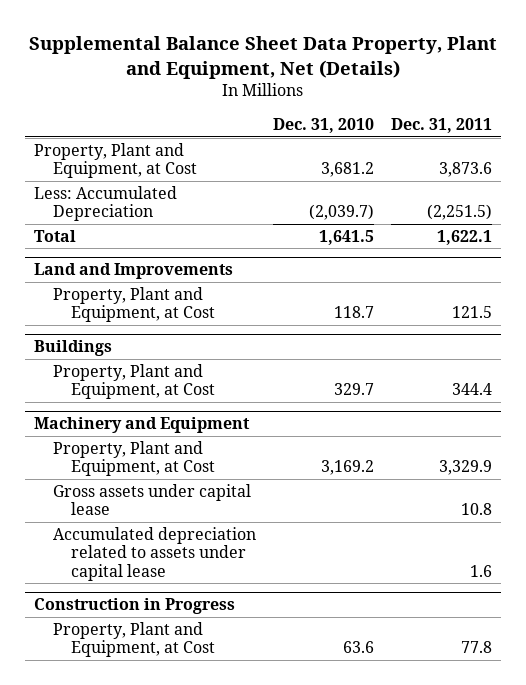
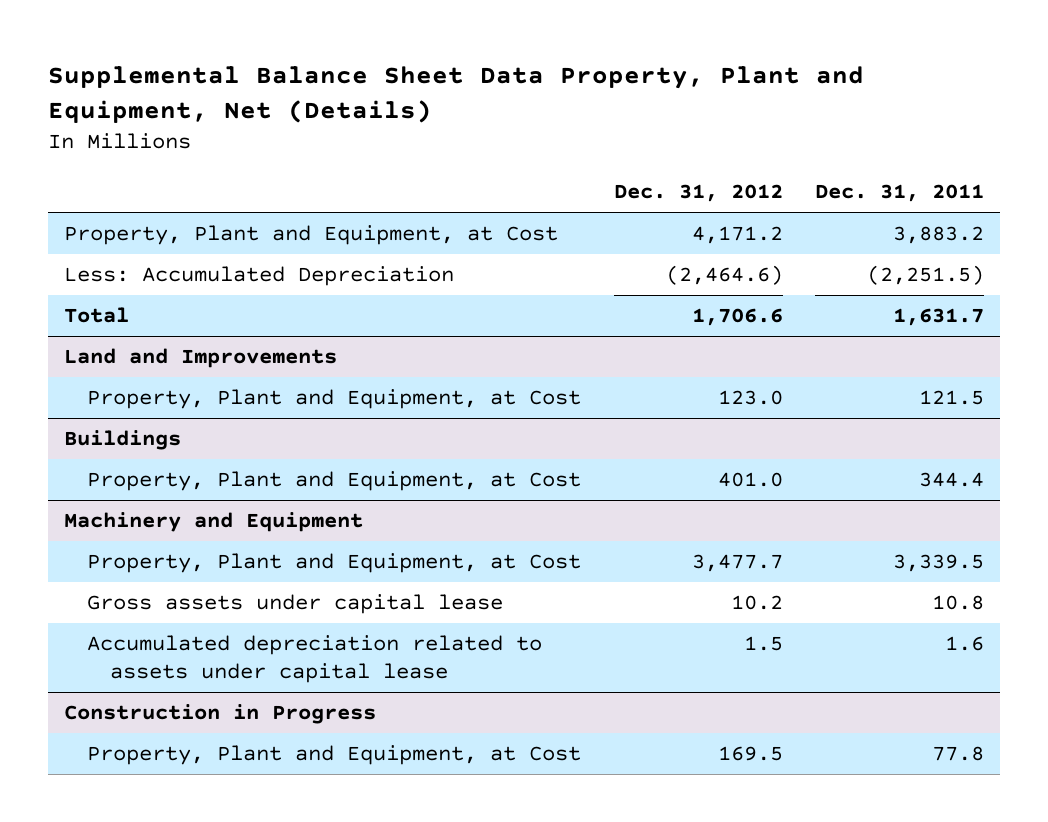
- | Dec. 31, 2010 | Dec. 31, 2011
+ | Dec. 31, 2012 | Dec. 31, 2011
- Property, Plant and Equipment, at Cost | 3,681.2 | 3,873.6
+ Property, Plant and Equipment, at Cost | 4,171.2 | 3,883.2
- Total | 1,641.5 | 1,622.1
+ Total | 1,706.6 | 1,631.7
@ Machinery and Equipment
- Property, Plant and Equipment, at Cost | 3,169.2 | 3,329.9
+ Property, Plant and Equipment, at Cost | 3,477.7 | 3,339.5

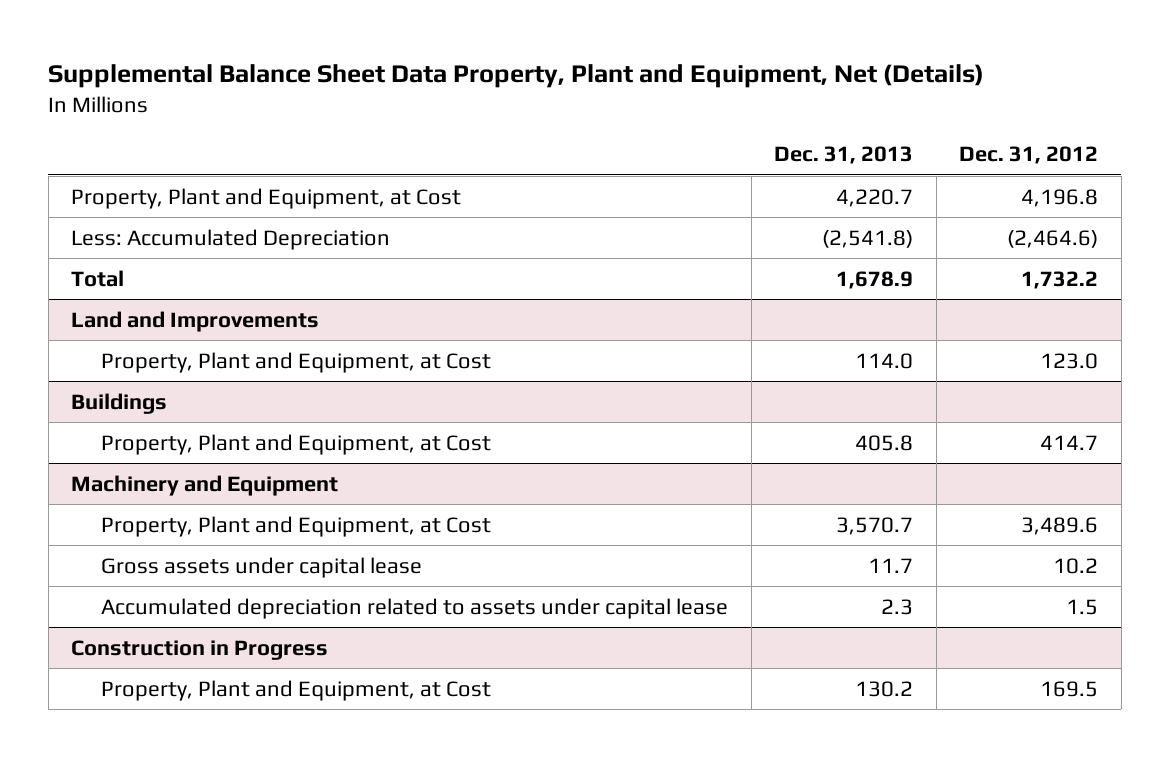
- | Dec. 31, 2012 | Dec. 31, 2011
+ | Dec. 31, 2013 | Dec. 31, 2012
- Property, Plant and Equipment, at Cost | 4,171.2 | 3,883.2
+ Property, Plant and Equipment, at Cost | 4,220.7 | 4,196.8
- Total | 1,706.6 | 1,631.7
+ Total | 1,678.9 | 1,732.2
@ Buildings
- Property, Plant and Equipment, at Cost | 401.0 | 344.4
+ Property, Plant and Equipment, at Cost | 405.8 | 414.7
@ Machinery and Equipment
- Property, Plant and Equipment, at Cost | 3,477.7 | 3,339.5
+ Property, Plant and Equipment, at Cost | 3,570.7 | 3,489.6

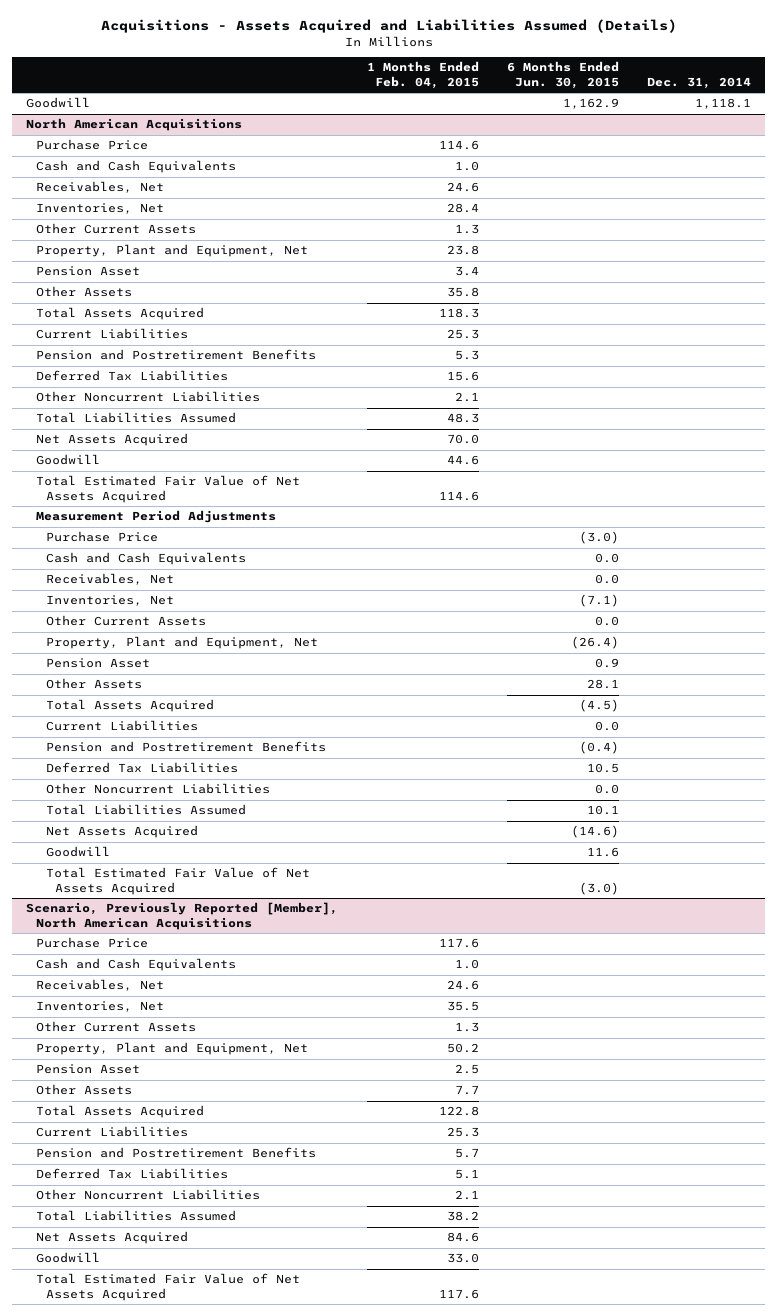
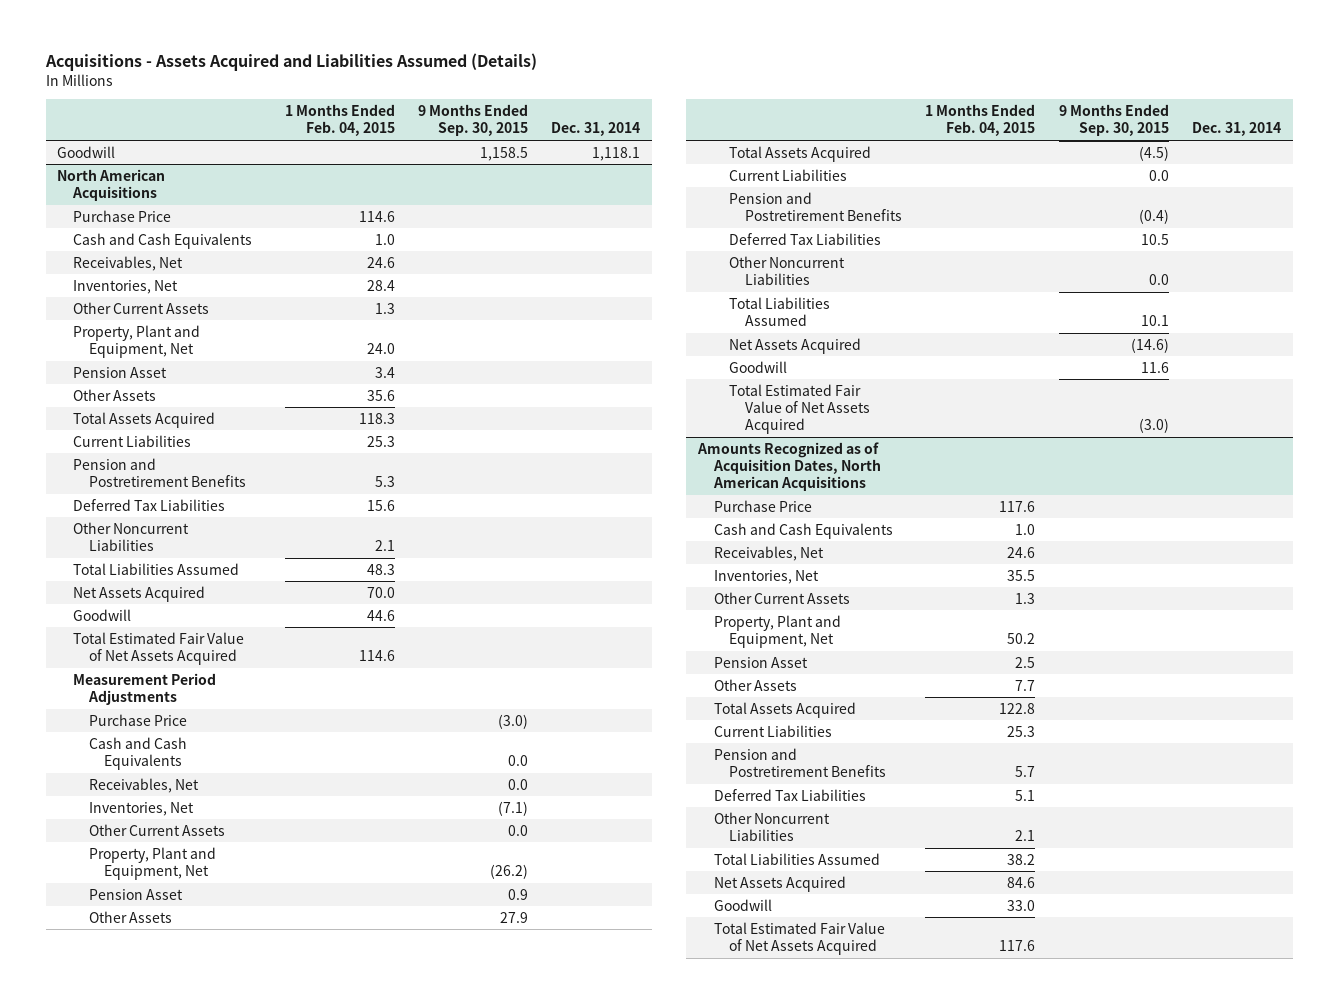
- | 1 Months Ended Feb. 04, 2015 | 6 Months Ended Jun. 30, 2015 | Dec. 31, 2014
+ | 1 Months Ended Feb. 04, 2015 | 9 Months Ended Sep. 30, 2015 | Dec. 31, 2014
@ North American Acquisitions
- Property, Plant and Equipment, Net | 23.8 | |
+ Property, Plant and Equipment, Net | 24.0 | |
- Other Assets | 35.8 | |
+ Other Assets | 35.6 | |
- Scenario, Previously Reported [Member], North American Acquisitions
+ Amounts Recognized as of Acquisition Dates, North American Acquisitions

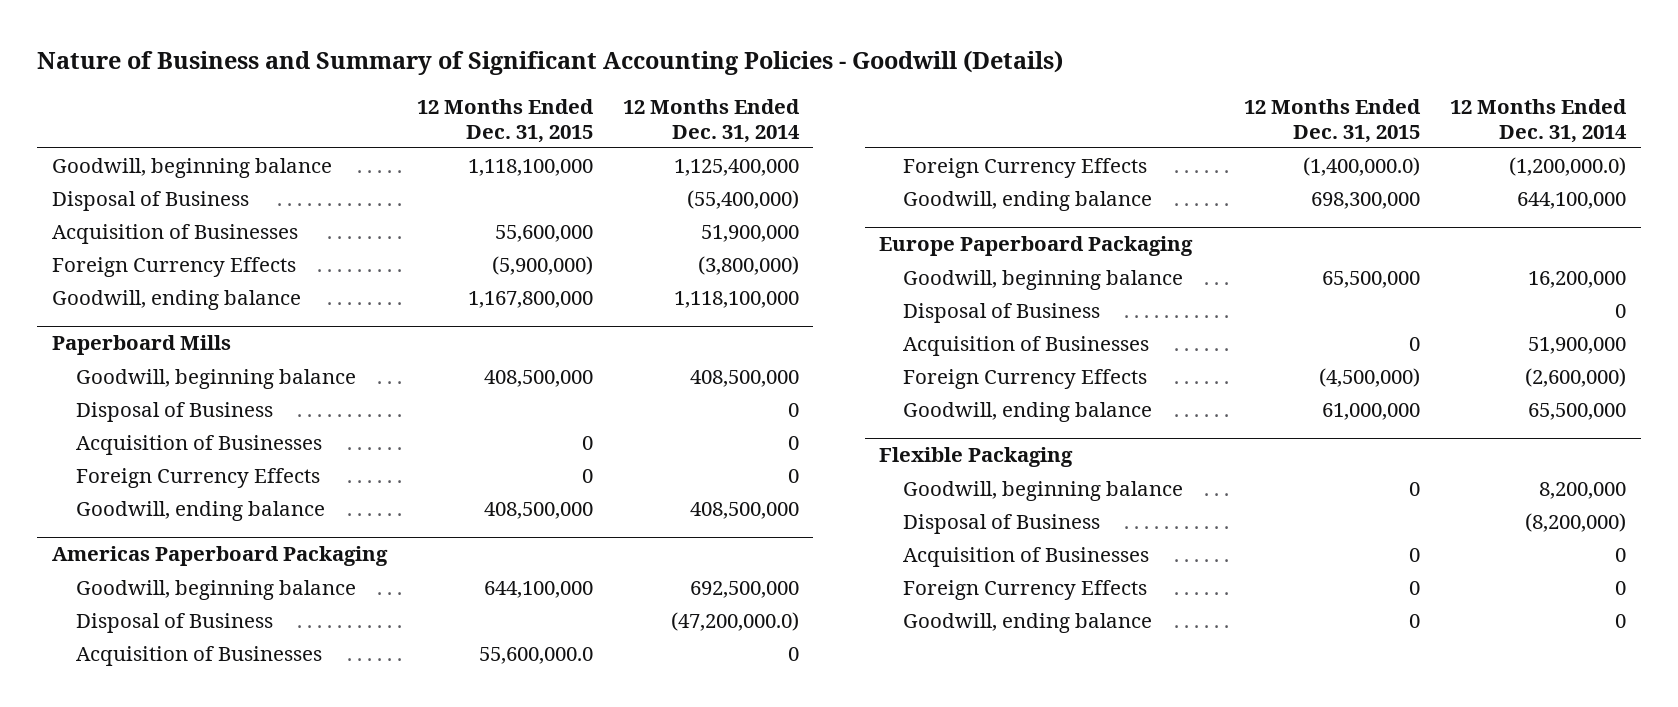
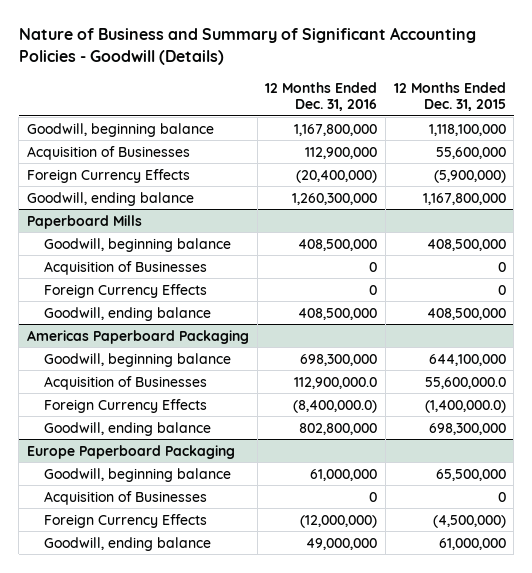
- | 12 Months Ended Dec. 31, 2015 | 12 Months Ended Dec. 31, 2014
+ | 12 Months Ended Dec. 31, 2016 | 12 Months Ended Dec. 31, 2015
- Disposal of Business | | (55,400,000)
@ Paperboard Mills
- Disposal of Business | | 0
@ Americas Paperboard Packaging
- Disposal of Business | | (47,200,000.0)
@ Europe Paperboard Packaging
- Disposal of Business | | 0
- Flexible Packaging
- Goodwill, beginning balance | 0 | 8,200,000
- Disposal of Business | | (8,200,000)
- Acquisition of Businesses | 0 | 0
- Foreign Currency Effects | 0 | 0
- Goodwill, ending balance | 0 | 0

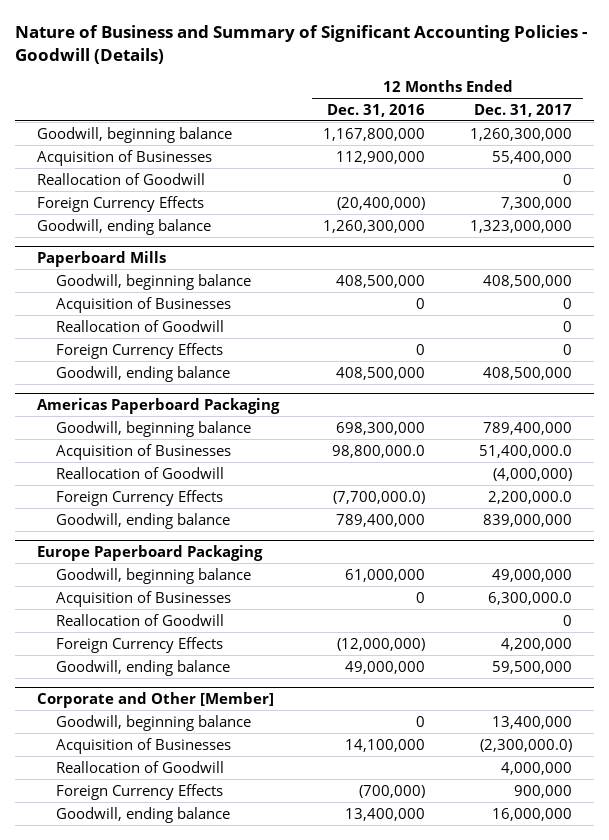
- | 12 Months Ended Dec. 31, 2016 | 12 Months Ended Dec. 31, 2015
+ | 12 Months Ended Dec. 31, 2016 | 12 Months Ended Dec. 31, 2017
+ Reallocation of Goodwill | | 0
@ Paperboard Mills
+ Reallocation of Goodwill | | 0
@ Americas Paperboard Packaging
- Acquisition of Businesses | 112,900,000.0 | 55,600,000.0
- Foreign Currency Effects | (8,400,000.0) | (1,400,000.0)
- Goodwill, ending balance | 802,800,000 | 698,300,000
+ Acquisition of Businesses | 98,800,000.0 | 51,400,000.0
+ Reallocation of Goodwill | | (4,000,000)
+ Foreign Currency Effects | (7,700,000.0) | 2,200,000.0
+ Goodwill, ending balance | 789,400,000 | 839,000,000
@ Europe Paperboard Packaging
+ Reallocation of Goodwill | | 0
+ Corporate and Other [Member]
+ Goodwill, beginning balance | 0 | 13,400,000
+ Acquisition of Businesses | 14,100,000 | (2,300,000.0)
+ Reallocation of Goodwill | | 4,000,000
+ Foreign Currency Effects | (700,000) | 900,000
+ Goodwill, ending balance | 13,400,000 | 16,000,000

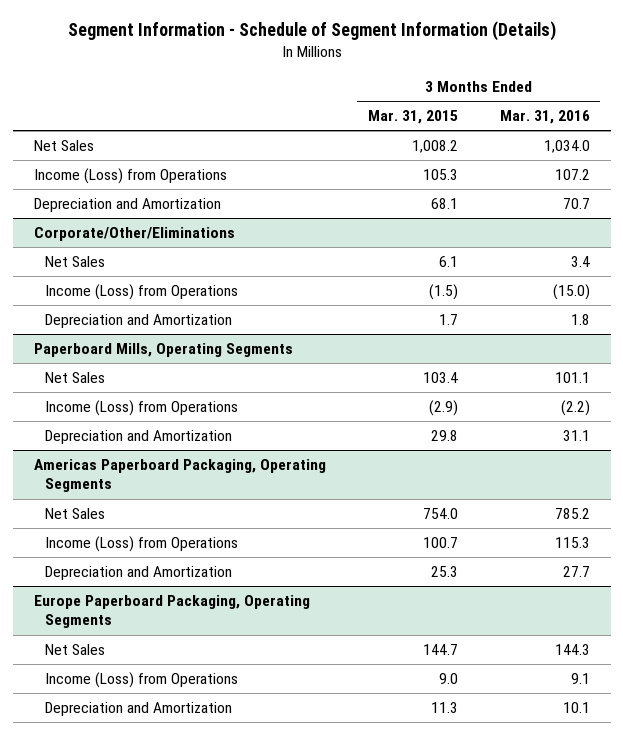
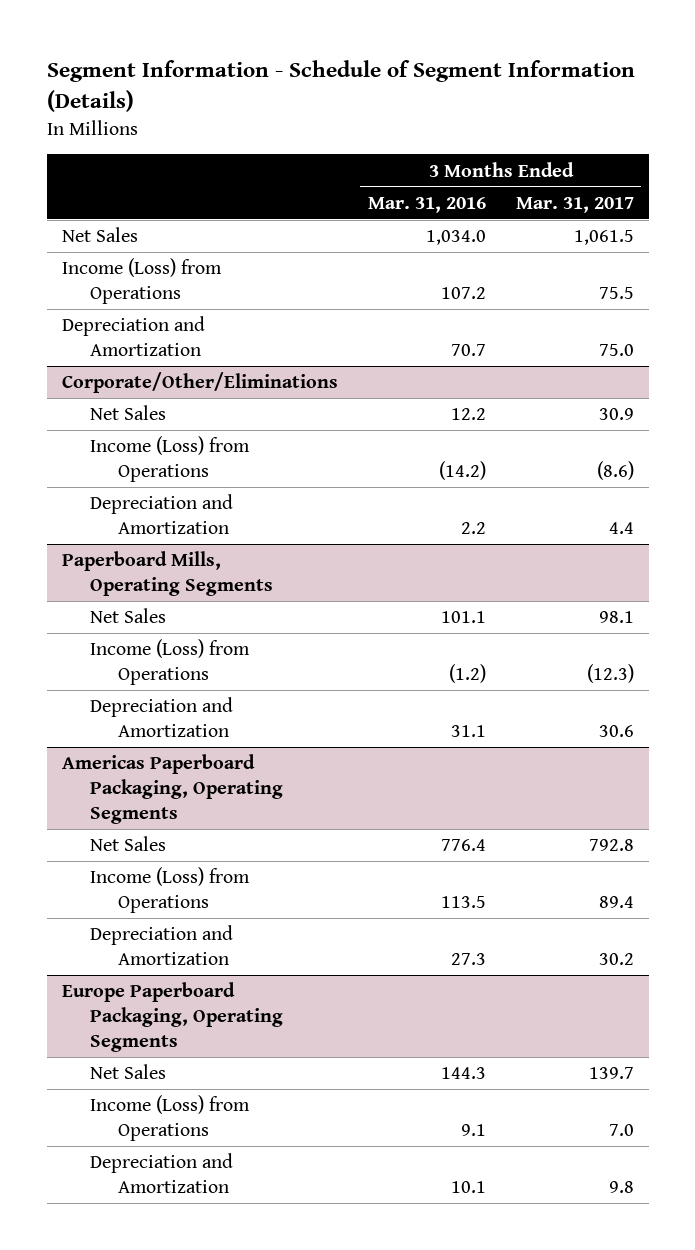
- | 3 Months Ended Mar. 31, 2015 | 3 Months Ended Mar. 31, 2016
+ | 3 Months Ended Mar. 31, 2016 | 3 Months Ended Mar. 31, 2017
@ Corporate/Other/Eliminations
- Net Sales | 6.1 | 3.4
- Income (Loss) from Operations | (1.5) | (15.0)
- Depreciation and Amortization | 1.7 | 1.8
+ Net Sales | 12.2 | 30.9
+ Income (Loss) from Operations | (14.2) | (8.6)
+ Depreciation and Amortization | 2.2 | 4.4
@ Paperboard Mills, Operating Segments
- Income (Loss) from Operations | (2.9) | (2.2)
+ Income (Loss) from Operations | (1.2) | (12.3)
@ Americas Paperboard Packaging, Operating Segments
- Net Sales | 754.0 | 785.2
- Income (Loss) from Operations | 100.7 | 115.3
- Depreciation and Amortization | 25.3 | 27.7
+ Net Sales | 776.4 | 792.8
+ Income (Loss) from Operations | 113.5 | 89.4
+ Depreciation and Amortization | 27.3 | 30.2

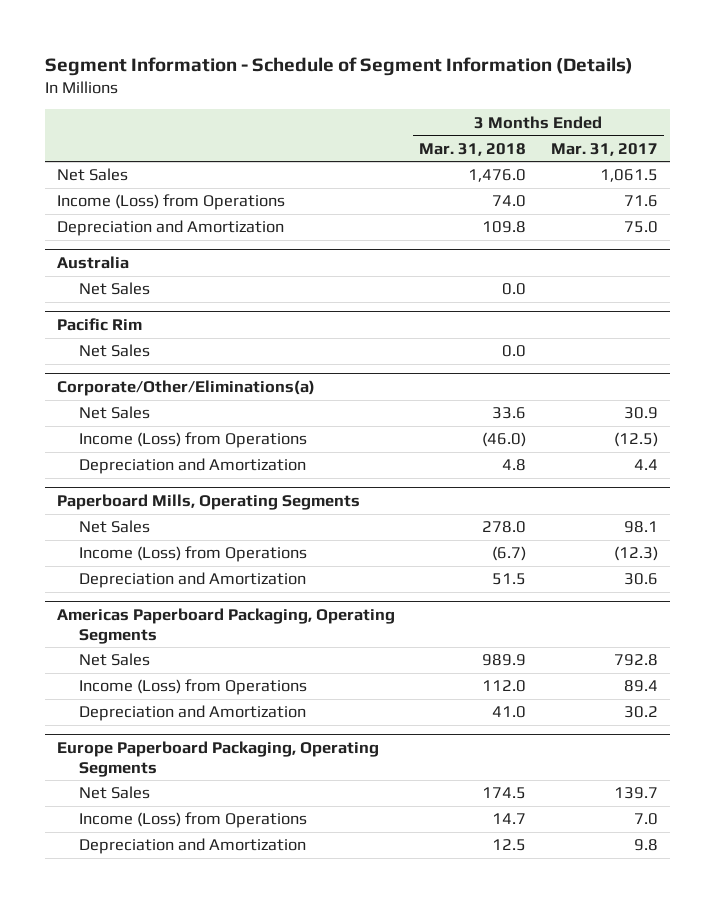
- | 3 Months Ended Mar. 31, 2016 | 3 Months Ended Mar. 31, 2017
+ | 3 Months Ended Mar. 31, 2018 | 3 Months Ended Mar. 31, 2017
- Income (Loss) from Operations | 107.2 | 75.5
+ Income (Loss) from Operations | 74.0 | 71.6
- Corporate/Other/Eliminations
+ Australia
+ Net Sales | 0.0 |
+ Pacific Rim
+ Net Sales | 0.0 |
+ Corporate/Other/Eliminations(a)
- Income (Loss) from Operations | (14.2) | (8.6)
+ Income (Loss) from Operations | (46.0) | (12.5)

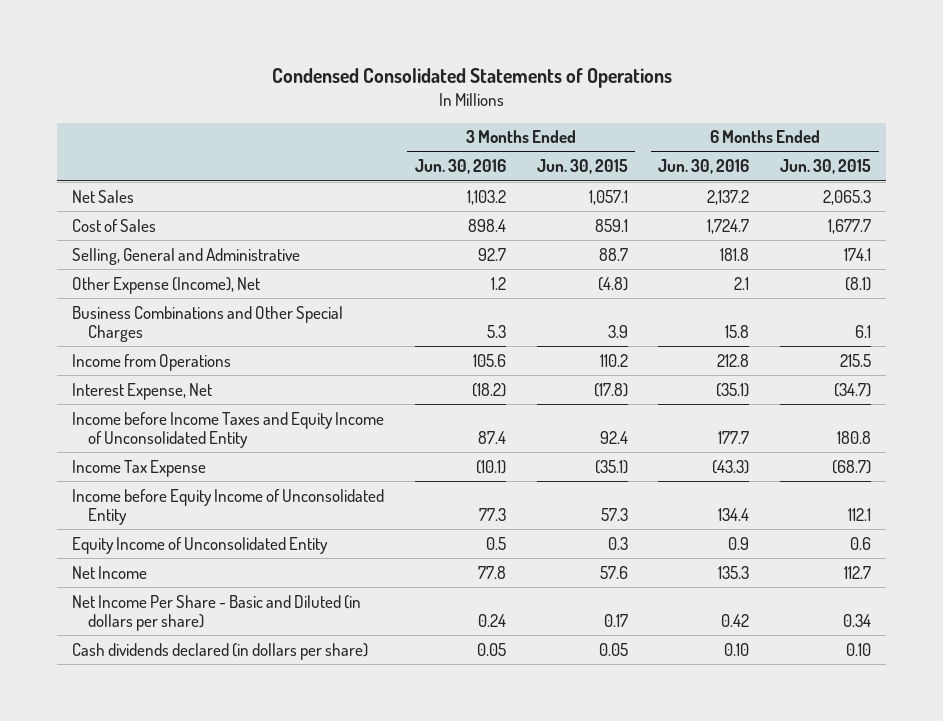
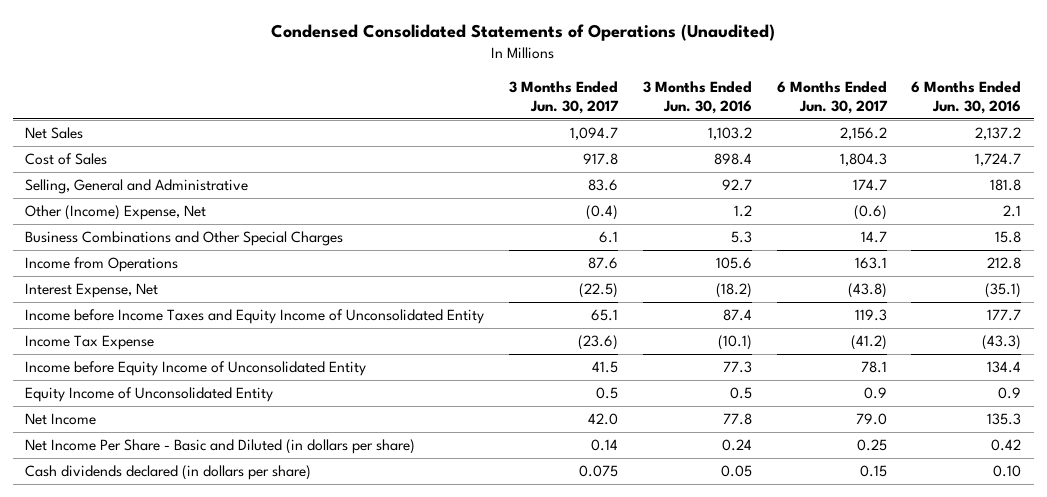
- Condensed Consolidated Statements of Operations
+ Condensed Consolidated Statements of Operations (Unaudited)
- | 3 Months Ended Jun. 30, 2016 | 3 Months Ended Jun. 30, 2015 | 6 Months Ended Jun. 30, 2016 | 6 Months Ended Jun. 30, 2015
+ | 3 Months Ended Jun. 30, 2017 | 3 Months Ended Jun. 30, 2016 | 6 Months Ended Jun. 30, 2017 | 6 Months Ended Jun. 30, 2016
- Other Expense (Income), Net | 1.2 | (4.8) | 2.1 | (8.1)
+ Other (Income) Expense, Net | (0.4) | 1.2 | (0.6) | 2.1

